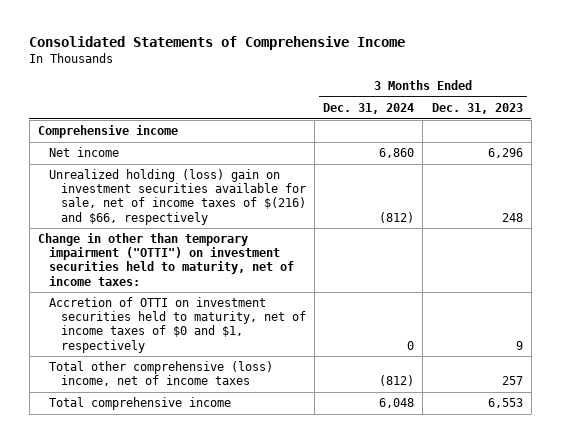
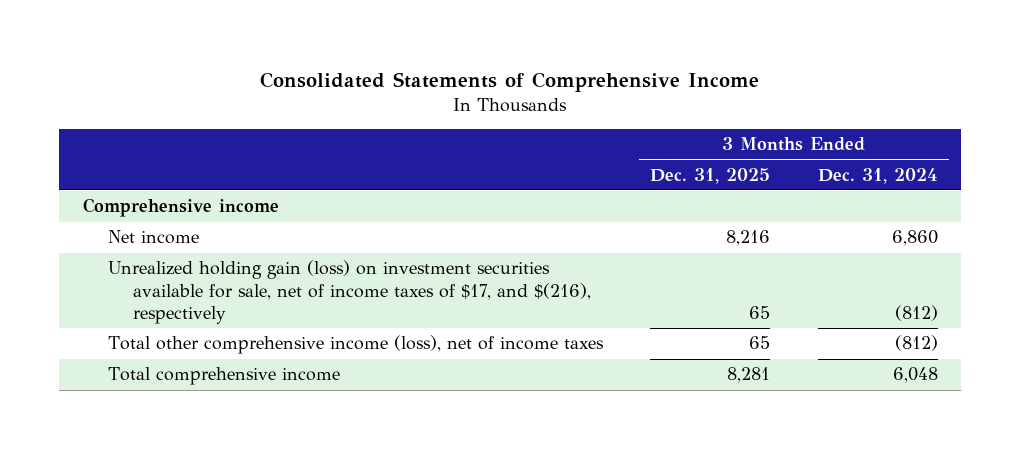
- | 3 Months Ended Dec. 31, 2024 | 3 Months Ended Dec. 31, 2023
+ | 3 Months Ended Dec. 31, 2025 | 3 Months Ended Dec. 31, 2024
- Unrealized holding (loss) gain on investment securities available for sale, net of income taxes of $(216) and $66, respectively | (812) | 248
- Change in other than temporary impairment ("OTTI") on investment securities held to maturity, net of income taxes:
- Accretion of OTTI on investment securities held to maturity, net of income taxes of $0 and $1, respectively | 0 | 9
- Total other comprehensive (loss) income, net of income taxes | (812) | 257
+ Unrealized holding gain (loss) on investment securities available for sale, net of income taxes of $17, and $(216), respectively | 65 | (812)
+ Total other comprehensive income (loss), net of income taxes | 65 | (812)

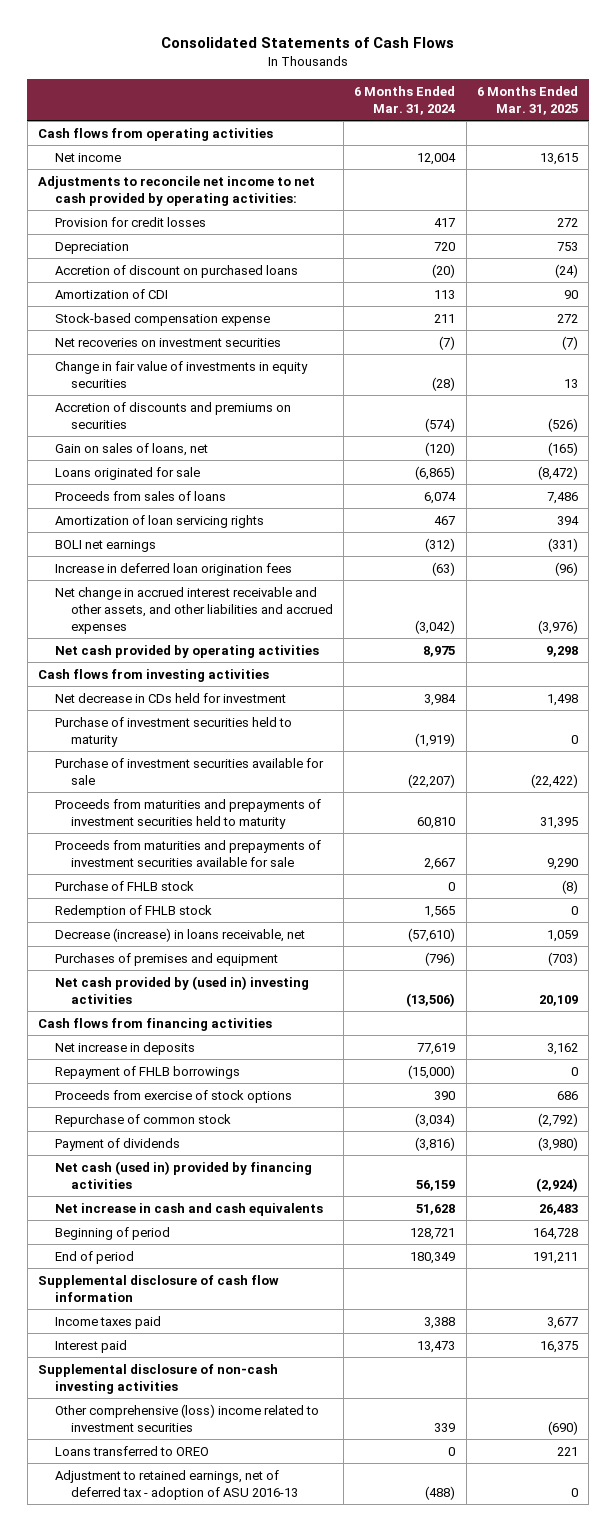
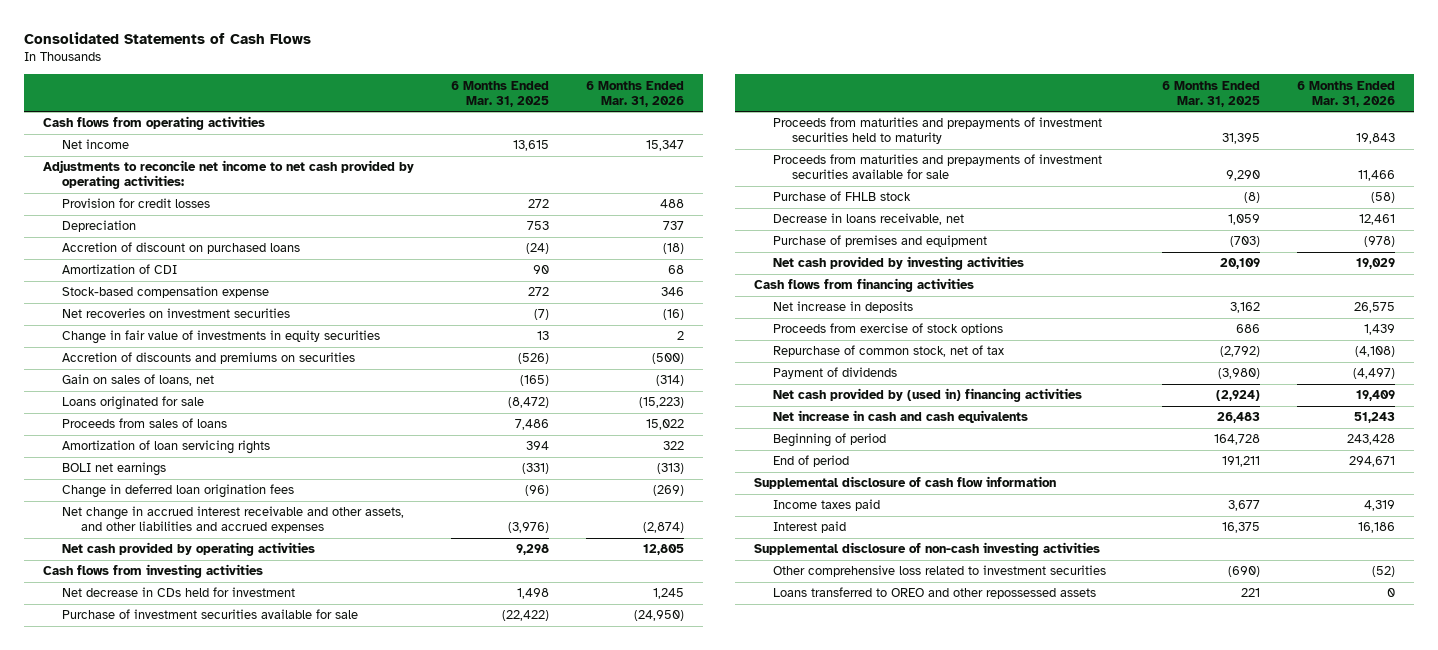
- | 6 Months Ended Mar. 31, 2024 | 6 Months Ended Mar. 31, 2025
+ | 6 Months Ended Mar. 31, 2025 | 6 Months Ended Mar. 31, 2026
- Increase in deferred loan origination fees | (63) | (96)
+ Change in deferred loan origination fees | (96) | (269)
- Purchase of investment securities held to maturity | (1,919) | 0
- Redemption of FHLB stock | 1,565 | 0
- Decrease (increase) in loans receivable, net | (57,610) | 1,059
- Purchases of premises and equipment | (796) | (703)
- Net cash provided by (used in) investing activities | (13,506) | 20,109
+ Decrease in loans receivable, net | 1,059 | 12,461
+ Purchase of premises and equipment | (703) | (978)
+ Net cash provided by investing activities | 20,109 | 19,029
- Repayment of FHLB borrowings | (15,000) | 0
- Repurchase of common stock | (3,034) | (2,792)
+ Repurchase of common stock, net of tax | (2,792) | (4,108)
- Net cash (used in) provided by financing activities | 56,159 | (2,924)
+ Net cash provided by (used in) financing activities | (2,924) | 19,409
- Other comprehensive (loss) income related to investment securities | 339 | (690)
- Loans transferred to OREO | 0 | 221
- Adjustment to retained earnings, net of deferred tax - adoption of ASU 2016-13 | (488) | 0
+ Other comprehensive loss related to investment securities | (690) | (52)
+ Loans transferred to OREO and other repossessed assets | 221 | 0

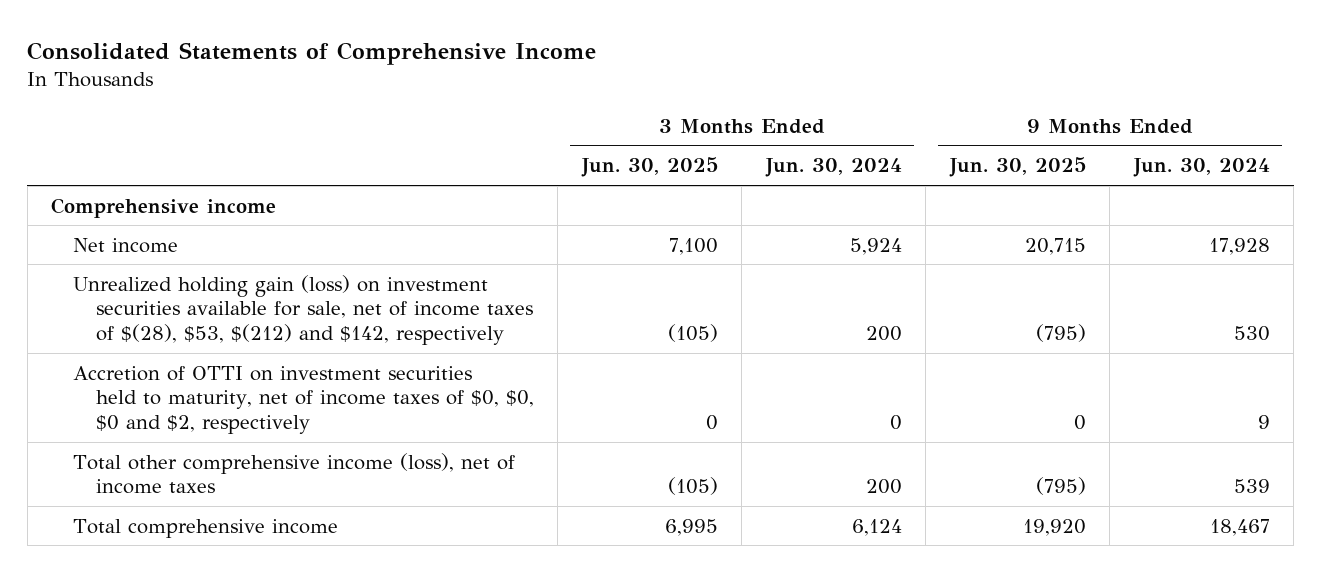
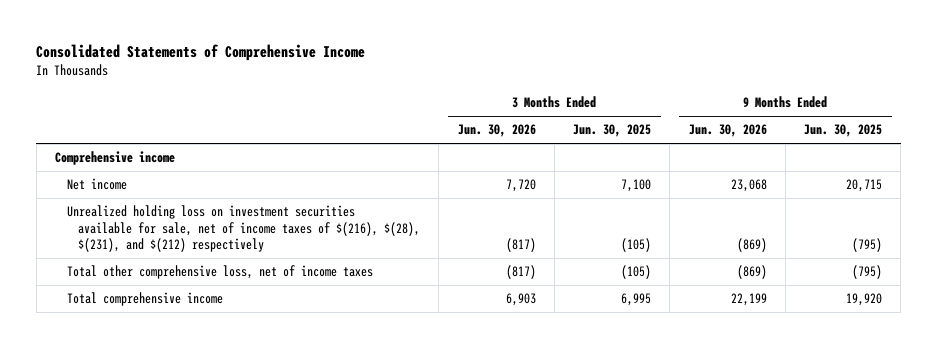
- | 3 Months Ended Jun. 30, 2025 | 3 Months Ended Jun. 30, 2024 | 9 Months Ended Jun. 30, 2025 | 9 Months Ended Jun. 30, 2024
+ | 3 Months Ended Jun. 30, 2026 | 3 Months Ended Jun. 30, 2025 | 9 Months Ended Jun. 30, 2026 | 9 Months Ended Jun. 30, 2025
- Unrealized holding gain (loss) on investment securities available for sale, net of income taxes of $(28), $53, $(212) and $142, respectively | (105) | 200 | (795) | 530
- Accretion of OTTI on investment securities held to maturity, net of income taxes of $0, $0, $0 and $2, respectively | 0 | 0 | 0 | 9
- Total other comprehensive income (loss), net of income taxes | (105) | 200 | (795) | 539
+ Unrealized holding loss on investment securities available for sale, net of income taxes of $(216), $(28), $(231), and $(212) respectively | (817) | (105) | (869) | (795)
+ Total other comprehensive loss, net of income taxes | (817) | (105) | (869) | (795)

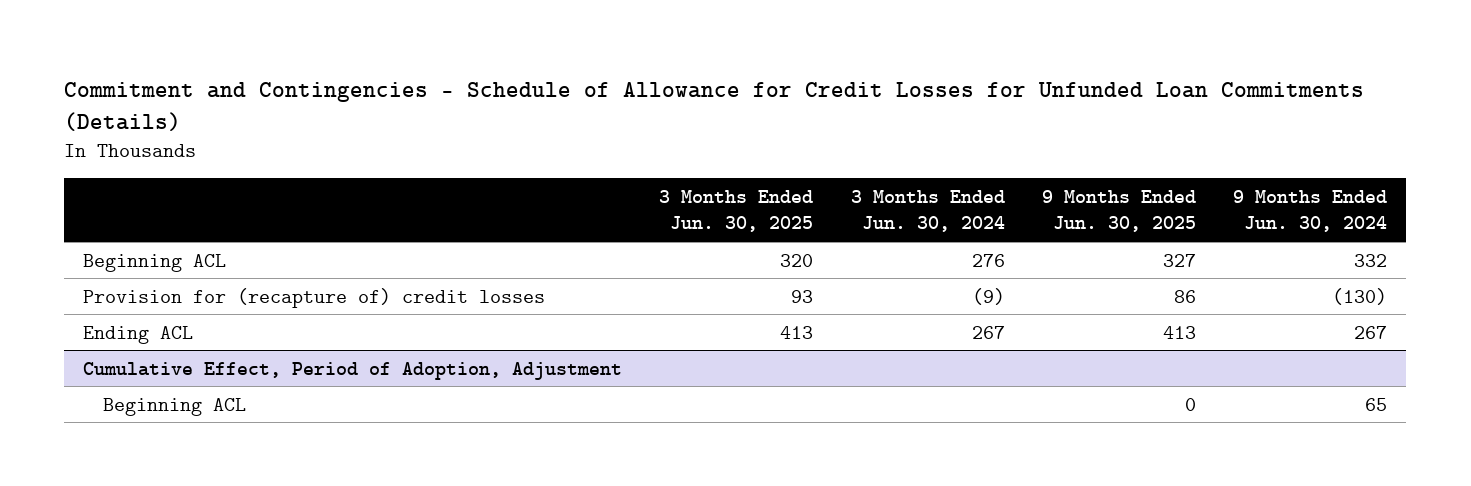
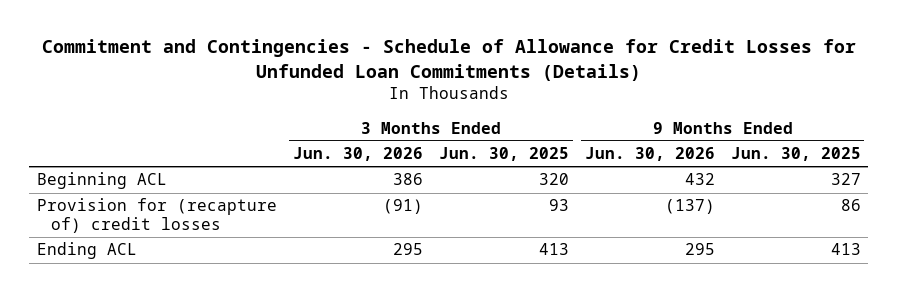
- | 3 Months Ended Jun. 30, 2025 | 3 Months Ended Jun. 30, 2024 | 9 Months Ended Jun. 30, 2025 | 9 Months Ended Jun. 30, 2024
+ | 3 Months Ended Jun. 30, 2026 | 3 Months Ended Jun. 30, 2025 | 9 Months Ended Jun. 30, 2026 | 9 Months Ended Jun. 30, 2025
- Cumulative Effect, Period of Adoption, Adjustment
- Beginning ACL | | | 0 | 65

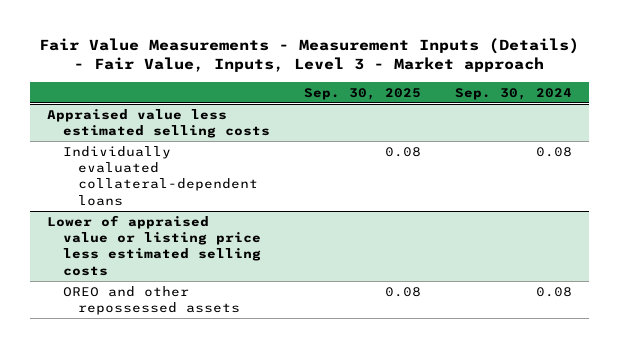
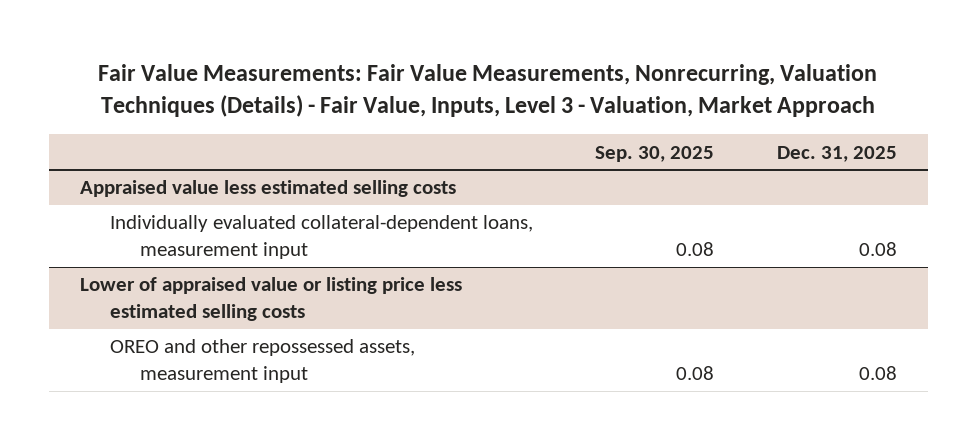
- Fair Value Measurements - Measurement Inputs (Details) - Fair Value, Inputs, Level 3 - Market approach
+ Fair Value Measurements: Fair Value Measurements, Nonrecurring, Valuation Techniques (Details) - Fair Value, Inputs, Level 3 - Valuation, Market Approach
- | Sep. 30, 2025 | Sep. 30, 2024
+ | Sep. 30, 2025 | Dec. 31, 2025
@ Appraised value less estimated selling costs
- Individually evaluated collateral-dependent loans | 0.08 | 0.08
+ Individually evaluated collateral-dependent loans, measurement input | 0.08 | 0.08
@ Lower of appraised value or listing price less estimated selling costs
- OREO and other repossessed assets | 0.08 | 0.08
+ OREO and other repossessed assets, measurement input | 0.08 | 0.08

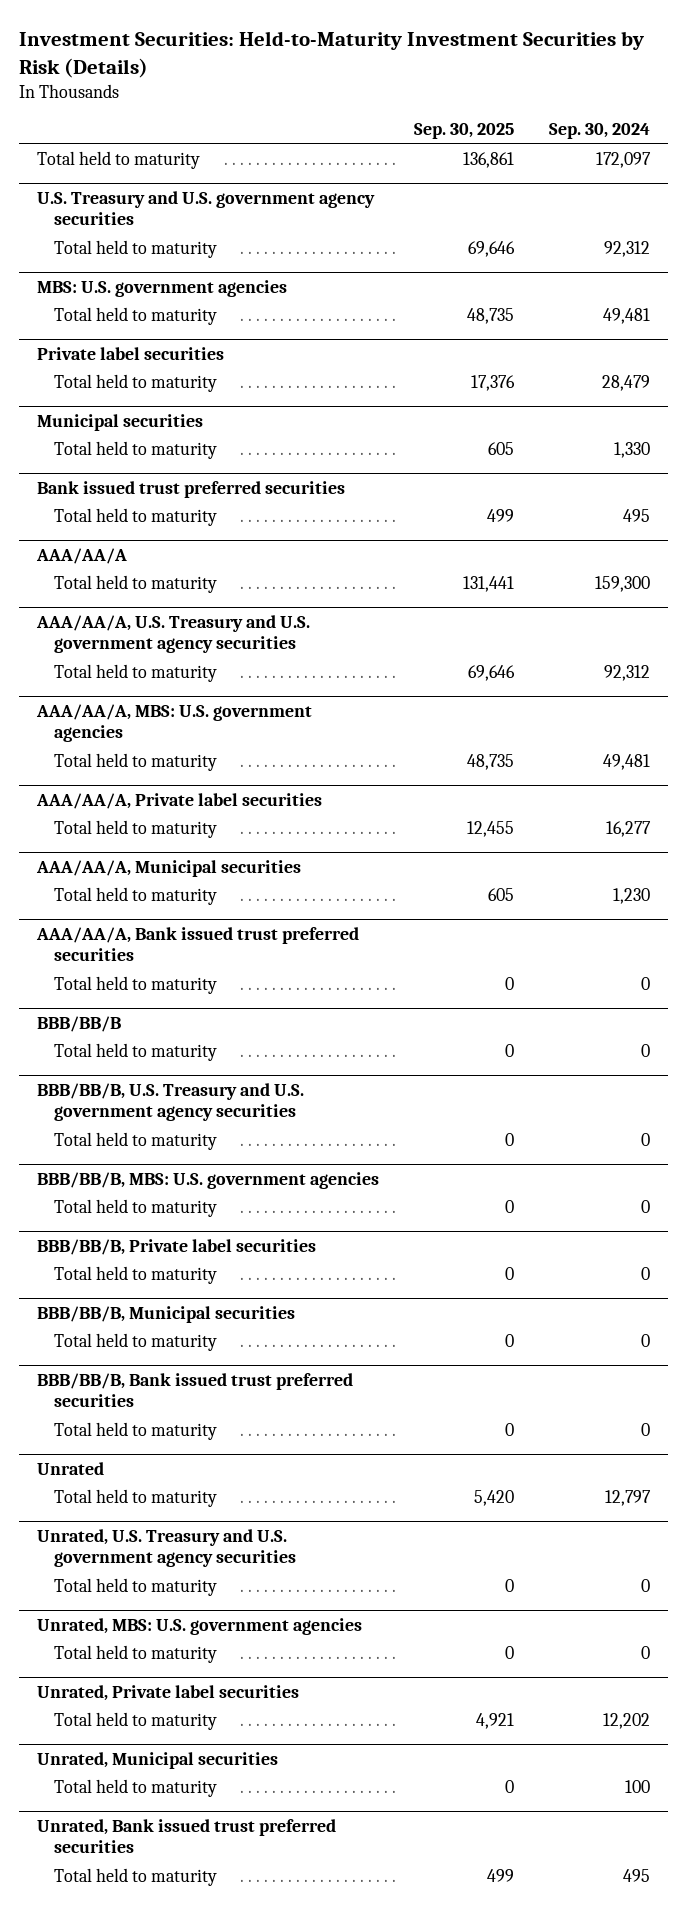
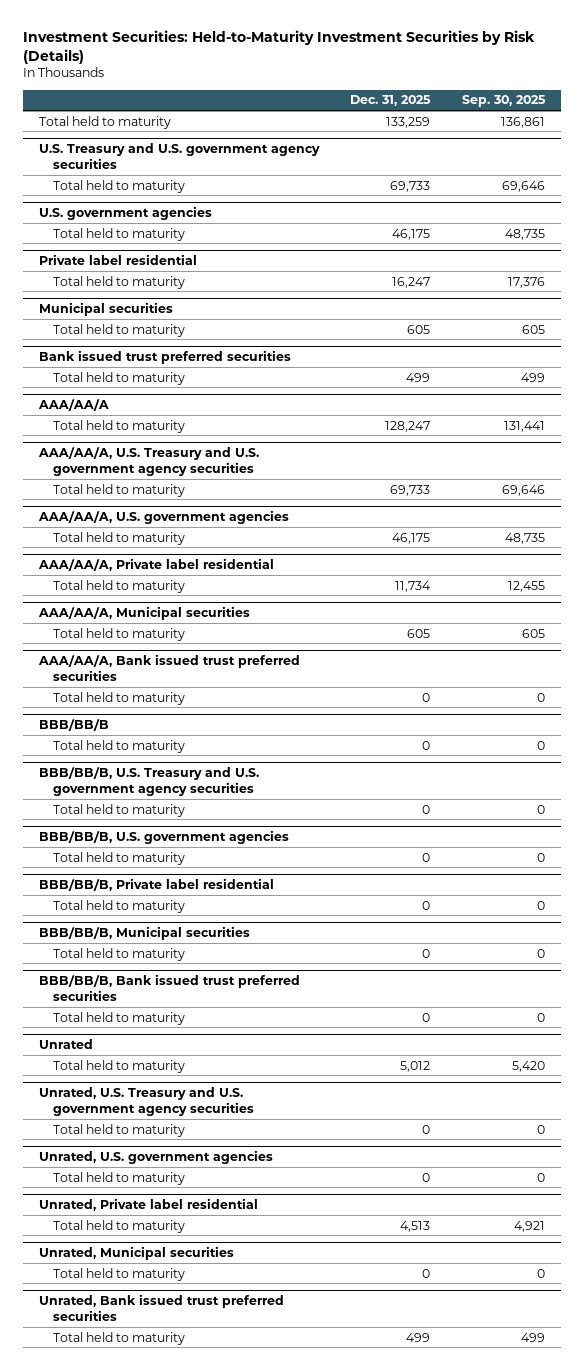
- | Sep. 30, 2025 | Sep. 30, 2024
+ | Dec. 31, 2025 | Sep. 30, 2025
- MBS: U.S. government agencies
+ U.S. government agencies
- Private label securities
+ Private label residential
- AAA/AA/A, MBS: U.S. government agencies
+ AAA/AA/A, U.S. government agencies
- AAA/AA/A, Private label securities
+ AAA/AA/A, Private label residential
- BBB/BB/B, MBS: U.S. government agencies
+ BBB/BB/B, U.S. government agencies
- BBB/BB/B, Private label securities
+ BBB/BB/B, Private label residential
- Unrated, MBS: U.S. government agencies
+ Unrated, U.S. government agencies
- Unrated, Private label securities
+ Unrated, Private label residential

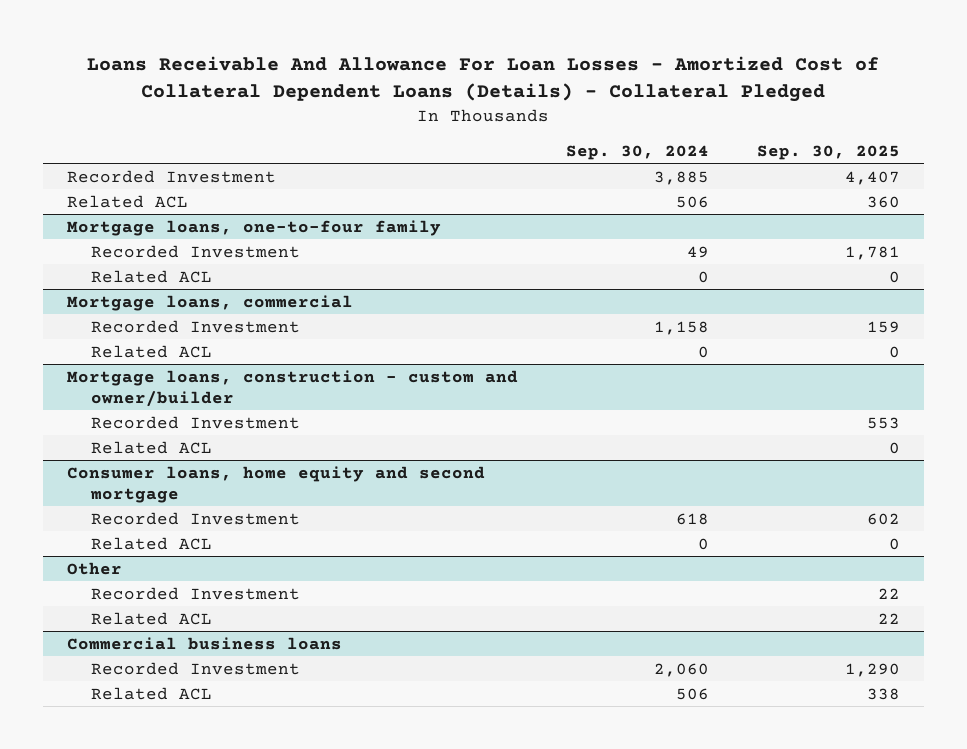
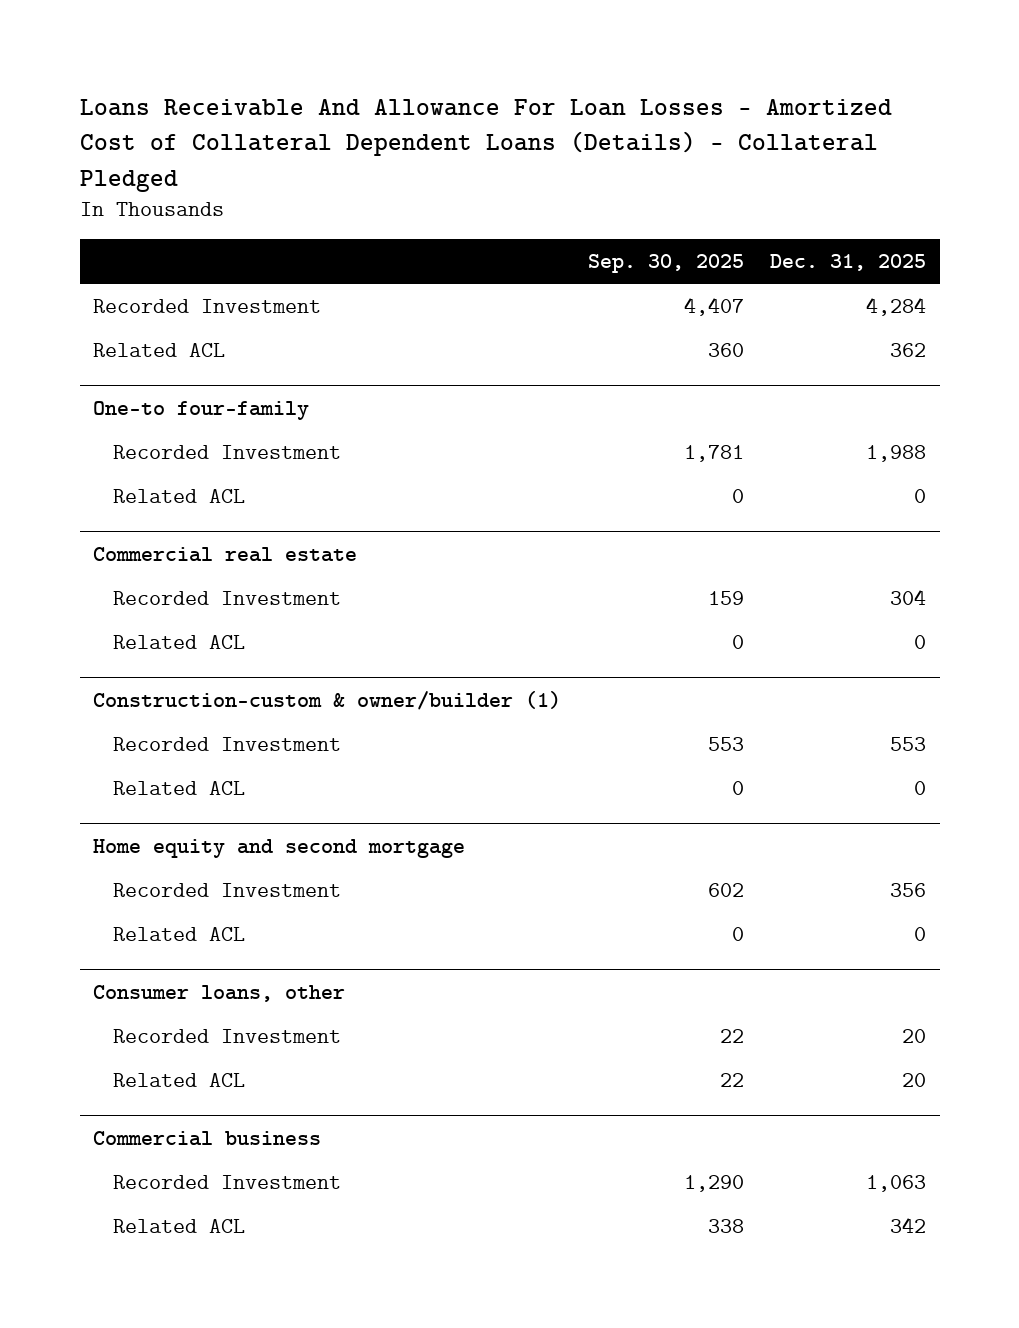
- | Sep. 30, 2024 | Sep. 30, 2025
+ | Sep. 30, 2025 | Dec. 31, 2025
- Mortgage loans, one-to-four family
+ One-to four-family
- Mortgage loans, commercial
+ Commercial real estate
- Mortgage loans, construction - custom and owner/builder
+ Construction-custom & owner/builder (1)
- Consumer loans, home equity and second mortgage
+ Home equity and second mortgage
- Other
+ Consumer loans, other
- Commercial business loans
+ Commercial business

